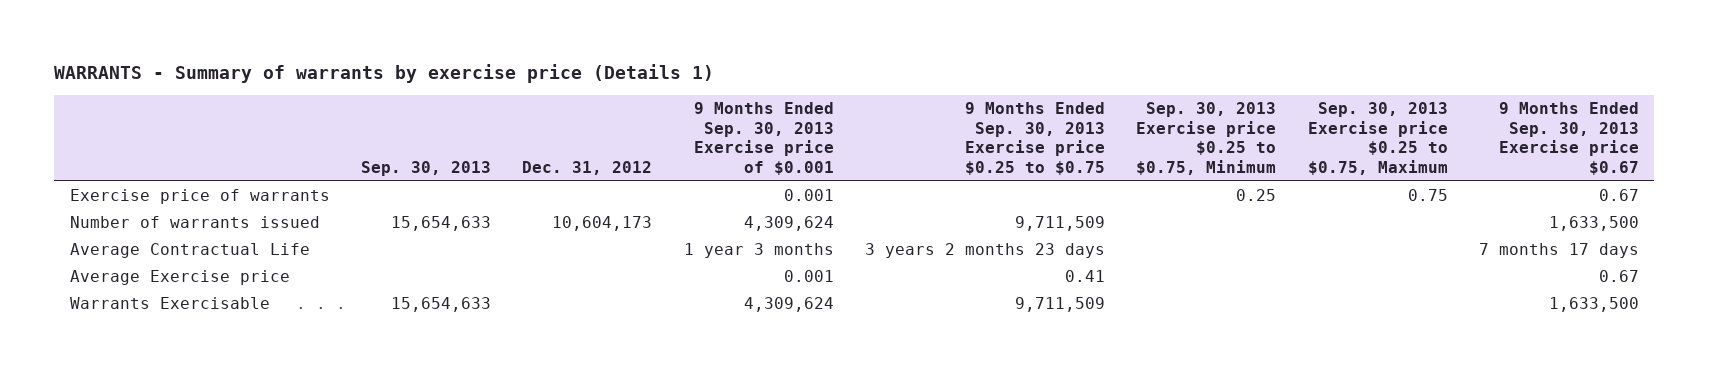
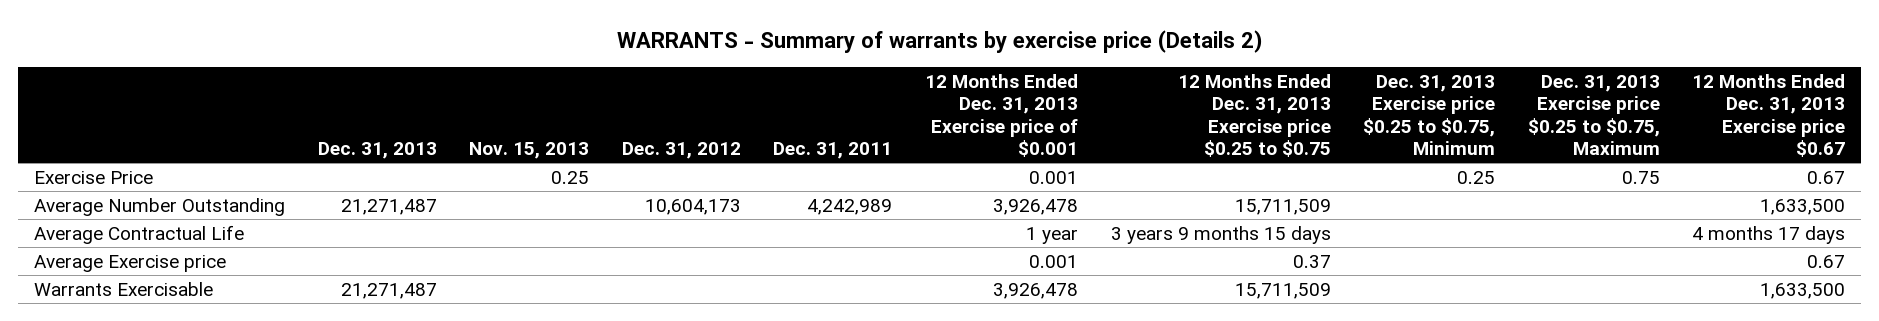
- WARRANTS - Summary of warrants by exercise price (Details 1)
+ WARRANTS - Summary of warrants by exercise price (Details 2)
- | Sep. 30, 2013 | Dec. 31, 2012 | 9 Months Ended Sep. 30, 2013 Exercise price of $0.001 | 9 Months Ended Sep. 30, 2013 Exercise price $0.25 to $0.75 | Sep. 30, 2013 Exercise price $0.25 to $0.75, Minimum | Sep. 30, 2013 Exercise price $0.25 to $0.75, Maximum | 9 Months Ended Sep. 30, 2013 Exercise price $0.67
+ | Dec. 31, 2013 | Nov. 15, 2013 | Dec. 31, 2012 | Dec. 31, 2011 | 12 Months Ended Dec. 31, 2013 Exercise price of $0.001 | 12 Months Ended Dec. 31, 2013 Exercise price $0.25 to $0.75 | Dec. 31, 2013 Exercise price $0.25 to $0.75, Minimum | Dec. 31, 2013 Exercise price $0.25 to $0.75, Maximum | 12 Months Ended Dec. 31, 2013 Exercise price $0.67
- Exercise price of warrants | | | 0.001 | | 0.25 | 0.75 | 0.67
- Number of warrants issued | 15,654,633 | 10,604,173 | 4,309,624 | 9,711,509 | | | 1,633,500
+ Exercise Price | | 0.25 | | | 0.001 | | 0.25 | 0.75 | 0.67
+ Average Number Outstanding | 21,271,487 | | 10,604,173 | 4,242,989 | 3,926,478 | 15,711,509 | | | 1,633,500

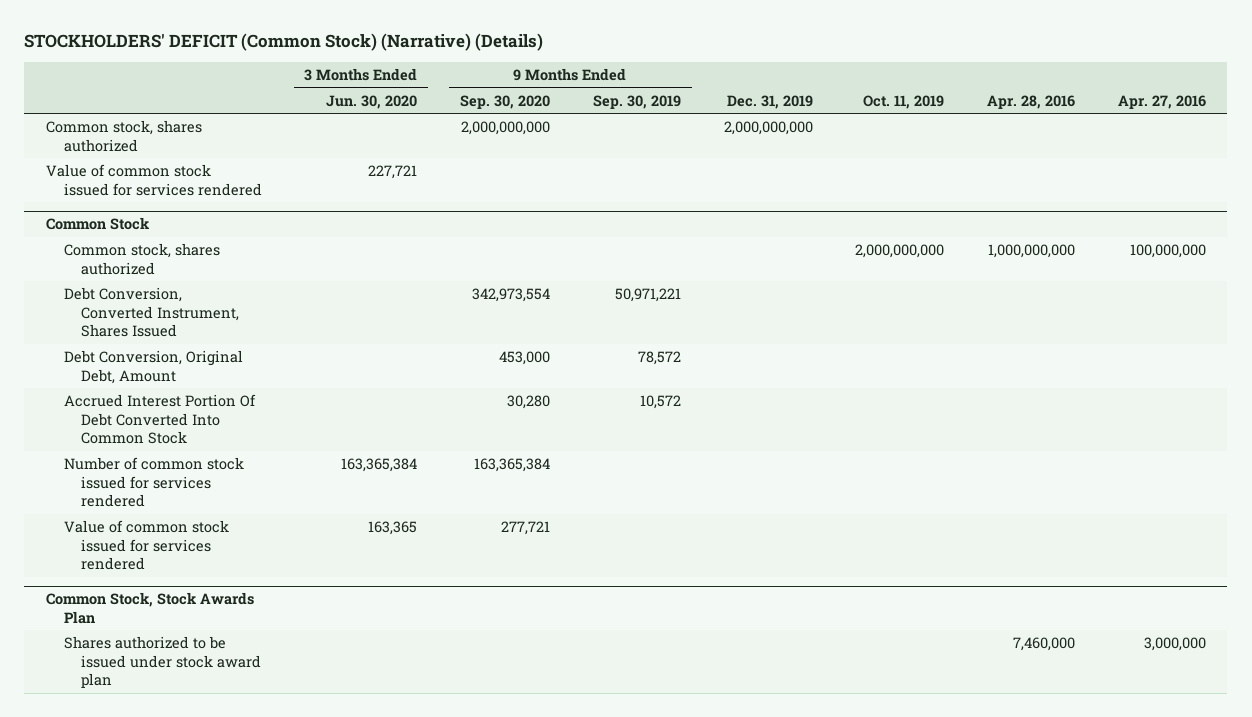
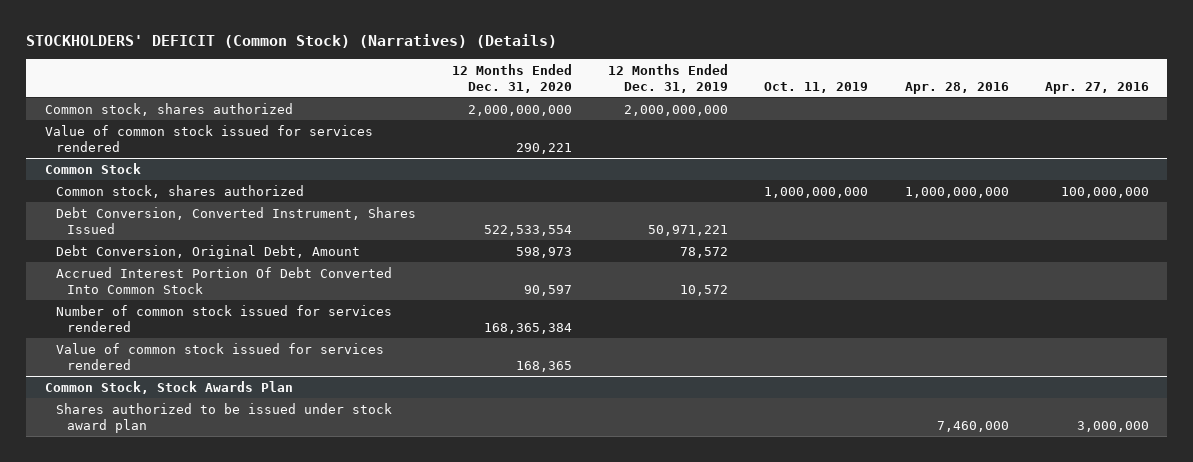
- STOCKHOLDERS' DEFICIT (Common Stock) (Narrative) (Details)
+ STOCKHOLDERS' DEFICIT (Common Stock) (Narratives) (Details)
- | 3 Months Ended Jun. 30, 2020 | 9 Months Ended Sep. 30, 2020 | 9 Months Ended Sep. 30, 2019 | Dec. 31, 2019 | Oct. 11, 2019 | Apr. 28, 2016 | Apr. 27, 2016
+ | 12 Months Ended Dec. 31, 2020 | 12 Months Ended Dec. 31, 2019 | Oct. 11, 2019 | Apr. 28, 2016 | Apr. 27, 2016
@ Common Stock
- Common stock, shares authorized | | | | | 2,000,000,000 | 1,000,000,000 | 100,000,000
+ Common stock, shares authorized | | | 1,000,000,000 | 1,000,000,000 | 100,000,000

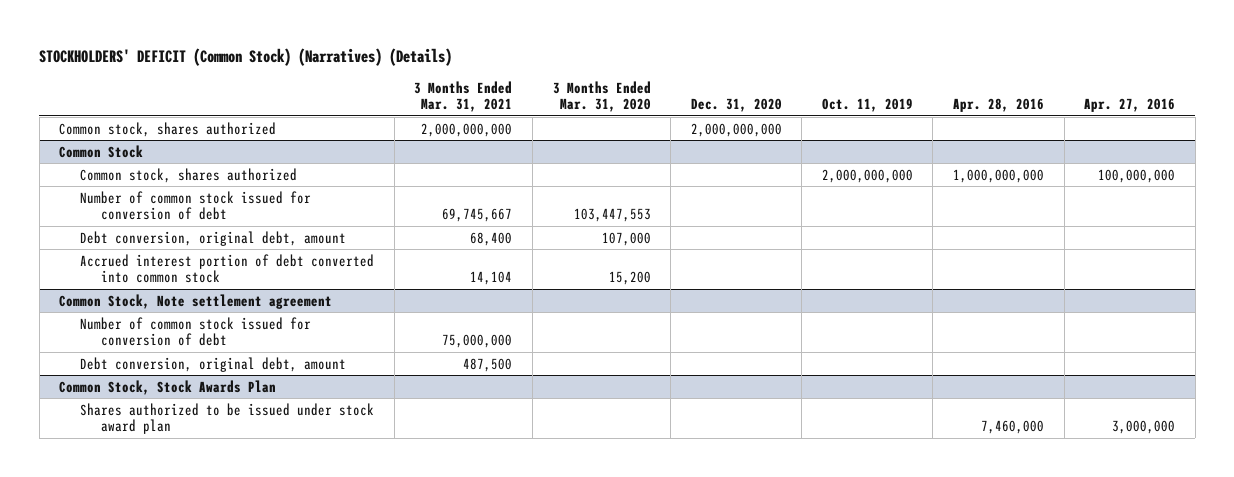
- | 12 Months Ended Dec. 31, 2020 | 12 Months Ended Dec. 31, 2019 | Oct. 11, 2019 | Apr. 28, 2016 | Apr. 27, 2016
+ | 3 Months Ended Mar. 31, 2021 | 3 Months Ended Mar. 31, 2020 | Dec. 31, 2020 | Oct. 11, 2019 | Apr. 28, 2016 | Apr. 27, 2016
- Value of common stock issued for services rendered | 290,221 | | | |
@ Common Stock
- Common stock, shares authorized | | | 1,000,000,000 | 1,000,000,000 | 100,000,000
- Debt Conversion, Converted Instrument, Shares Issued | 522,533,554 | 50,971,221 | | |
- Debt Conversion, Original Debt, Amount | 598,973 | 78,572 | | |
- Accrued Interest Portion Of Debt Converted Into Common Stock | 90,597 | 10,572 | | |
- Number of common stock issued for services rendered | 168,365,384 | | | |
- Value of common stock issued for services rendered | 168,365 | | | |
+ Common stock, shares authorized | | | | 2,000,000,000 | 1,000,000,000 | 100,000,000
+ Number of common stock issued for conversion of debt | 69,745,667 | 103,447,553 | | | |
+ Debt conversion, original debt, amount | 68,400 | 107,000 | | | |
+ Accrued interest portion of debt converted into common stock | 14,104 | 15,200 | | | |
+ Common Stock, Note settlement agreement
+ Number of common stock issued for conversion of debt | 75,000,000 | | | | |
+ Debt conversion, original debt, amount | 487,500 | | | | |

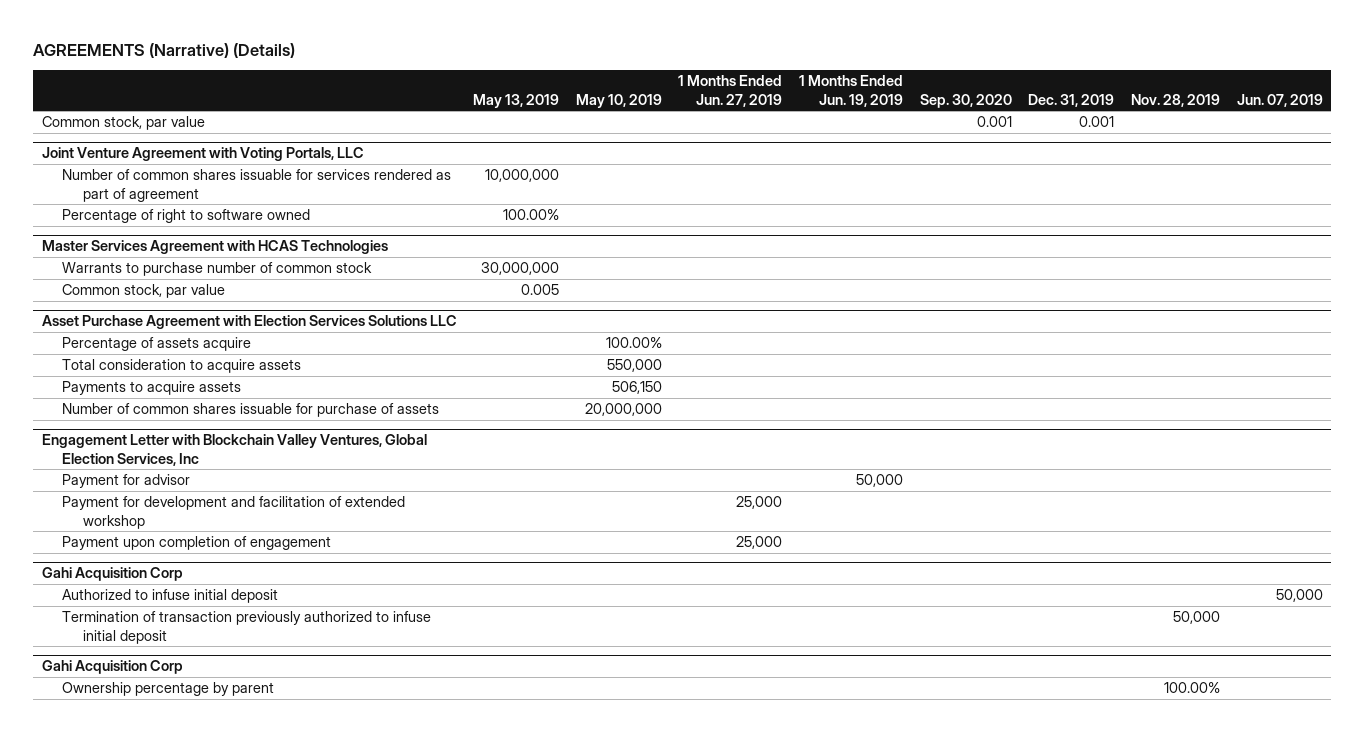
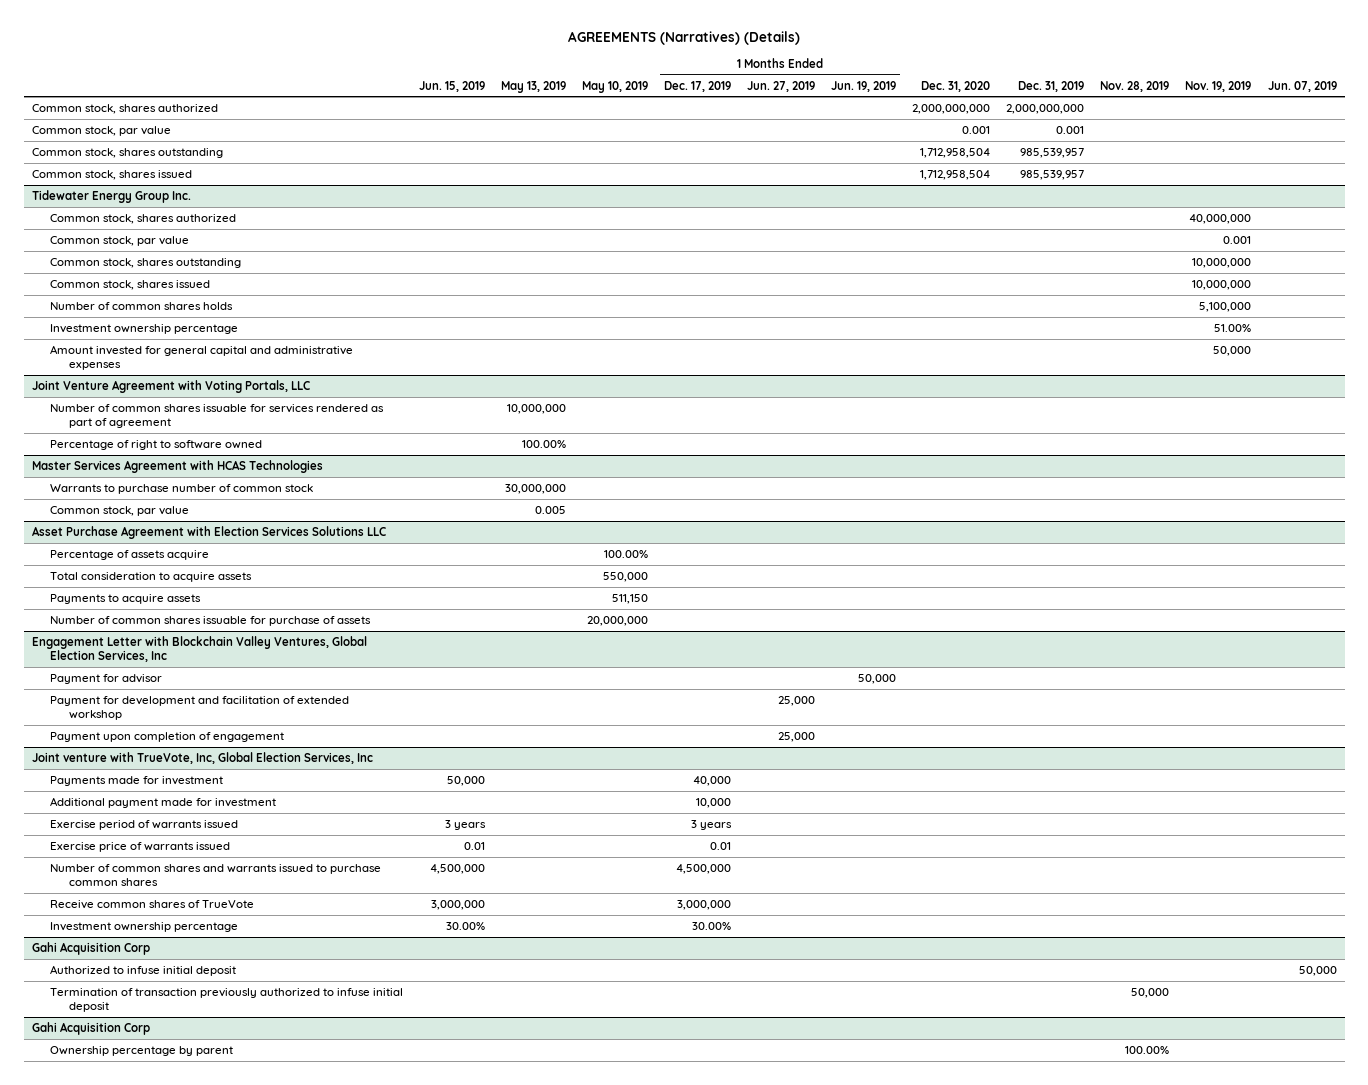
- AGREEMENTS (Narrative) (Details)
+ AGREEMENTS (Narratives) (Details)
- | May 13, 2019 | May 10, 2019 | 1 Months Ended Jun. 27, 2019 | 1 Months Ended Jun. 19, 2019 | Sep. 30, 2020 | Dec. 31, 2019 | Nov. 28, 2019 | Jun. 07, 2019
+ | Jun. 15, 2019 | May 13, 2019 | May 10, 2019 | 1 Months Ended Dec. 17, 2019 | 1 Months Ended Jun. 27, 2019 | 1 Months Ended Jun. 19, 2019 | Dec. 31, 2020 | Dec. 31, 2019 | Nov. 28, 2019 | Nov. 19, 2019 | Jun. 07, 2019
+ Common stock, shares authorized | | | | | | | 2,000,000,000 | 2,000,000,000 | | |
+ Common stock, shares outstanding | | | | | | | 1,712,958,504 | 985,539,957 | | |
+ Common stock, shares issued | | | | | | | 1,712,958,504 | 985,539,957 | | |
+ Tidewater Energy Group Inc.
+ Common stock, shares authorized | | | | | | | | | | 40,000,000 |
+ Common stock, par value | | | | | | | | | | 0.001 |
+ Common stock, shares outstanding | | | | | | | | | | 10,000,000 |
+ Common stock, shares issued | | | | | | | | | | 10,000,000 |
+ Number of common shares holds | | | | | | | | | | 5,100,000 |
+ Investment ownership percentage | | | | | | | | | | 51.00% |
+ Amount invested for general capital and administrative expenses | | | | | | | | | | 50,000 |
@ Asset Purchase Agreement with Election Services Solutions LLC
- Payments to acquire assets | | 506,150 | | | | | |
+ Payments to acquire assets | | | 511,150 | | | | | | | |
+ Joint venture with TrueVote, Inc, Global Election Services, Inc
+ Payments made for investment | 50,000 | | | 40,000 | | | | | | |
+ Additional payment made for investment | | | | 10,000 | | | | | | |
+ Exercise period of warrants issued | 3 years | | | 3 years | | | | | | |
+ Exercise price of warrants issued | 0.01 | | | 0.01 | | | | | | |
+ Number of common shares and warrants issued to purchase common shares | 4,500,000 | | | 4,500,000 | | | | | | |
+ Receive common shares of TrueVote | 3,000,000 | | | 3,000,000 | | | | | | |
+ Investment ownership percentage | 30.00% | | | 30.00% | | | | | | |

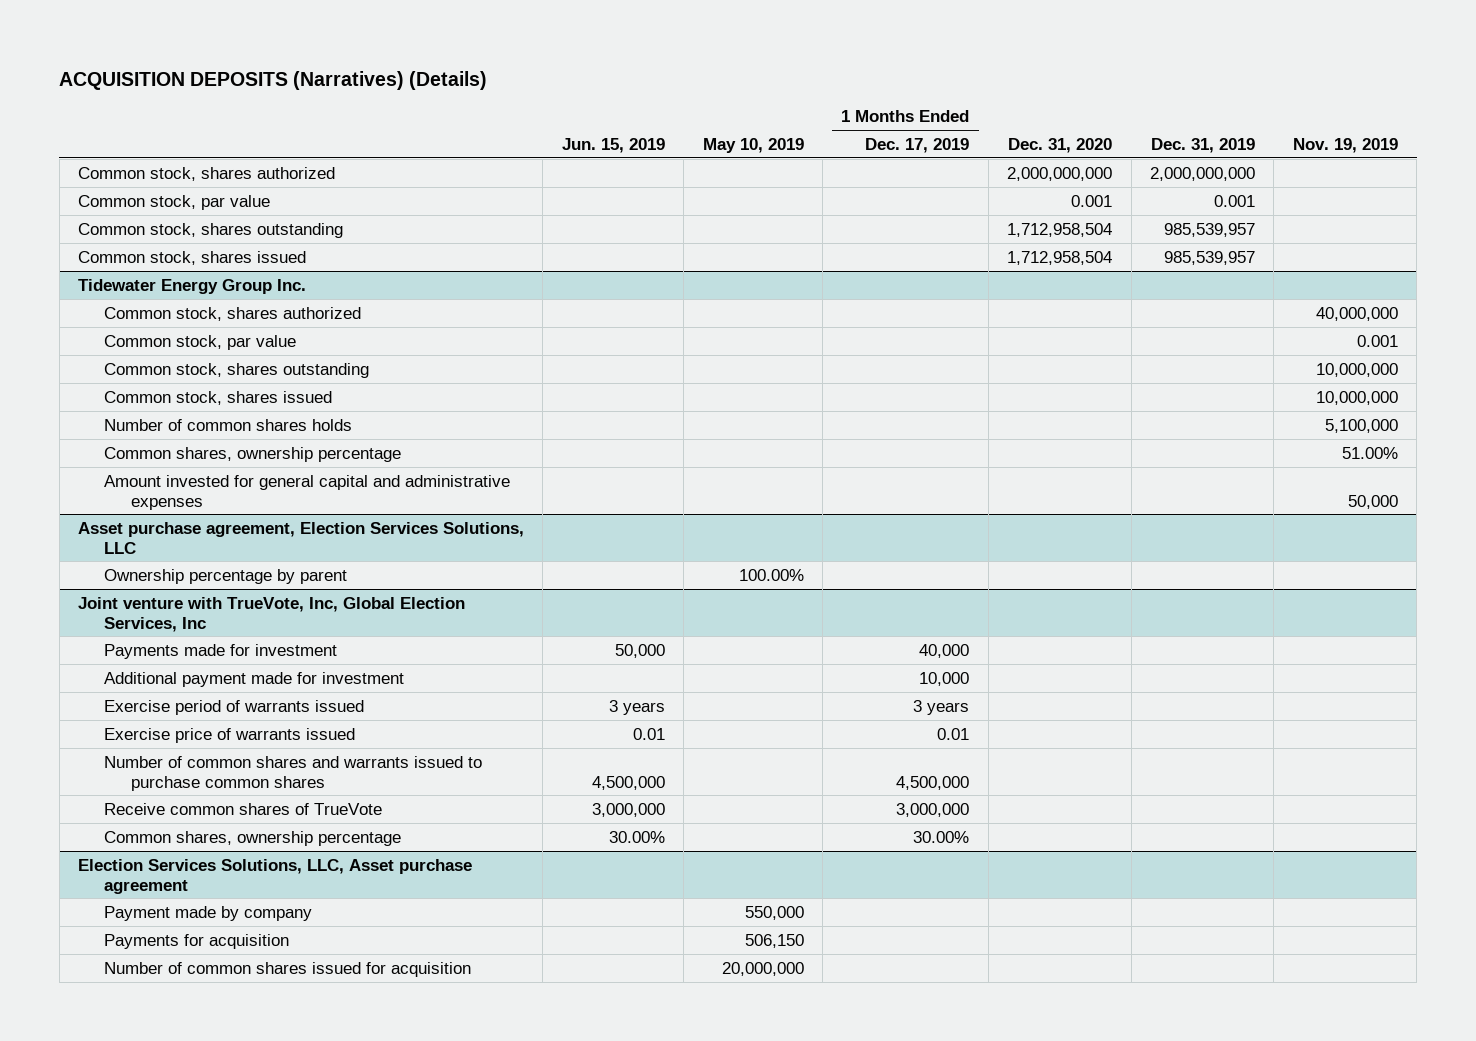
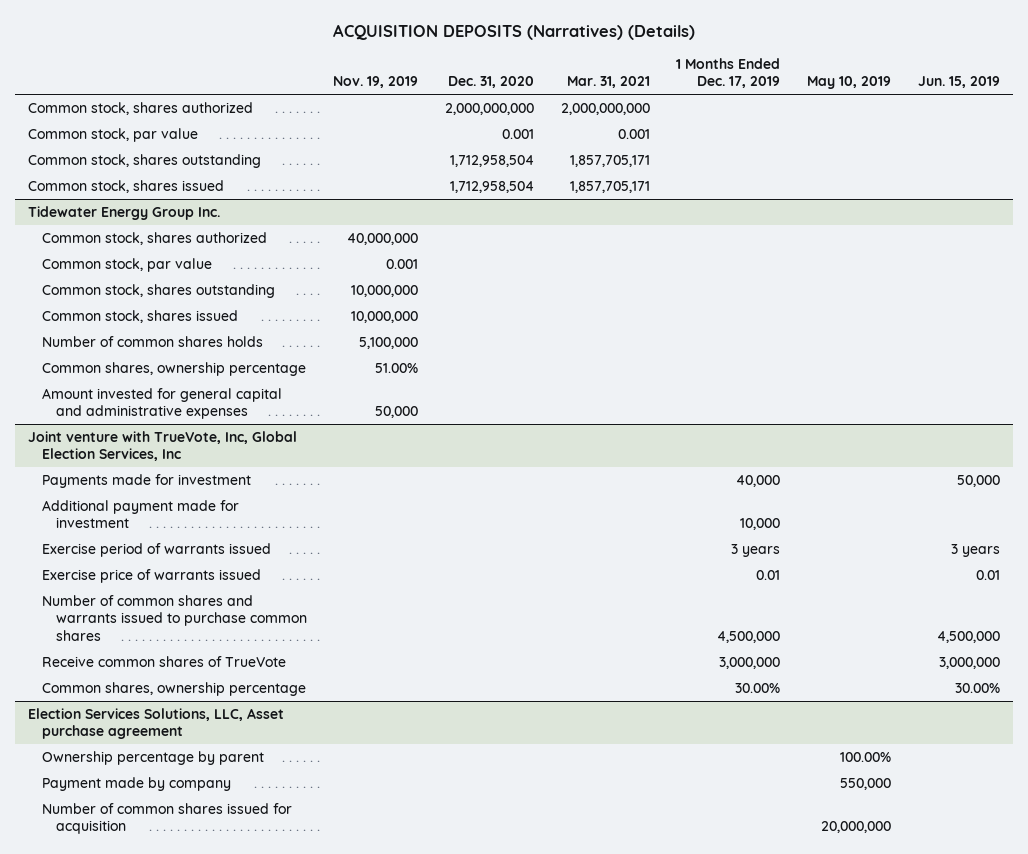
- | Jun. 15, 2019 | May 10, 2019 | 1 Months Ended Dec. 17, 2019 | Dec. 31, 2020 | Dec. 31, 2019 | Nov. 19, 2019
+ | Nov. 19, 2019 | Dec. 31, 2020 | Mar. 31, 2021 | 1 Months Ended Dec. 17, 2019 | May 10, 2019 | Jun. 15, 2019
- Asset purchase agreement, Election Services Solutions, LLC
- Ownership percentage by parent | | 100.00% | | | |
@ Election Services Solutions, LLC, Asset purchase agreement
+ Ownership percentage by parent | | | | | 100.00% |
- Payments for acquisition | | 506,150 | | | |

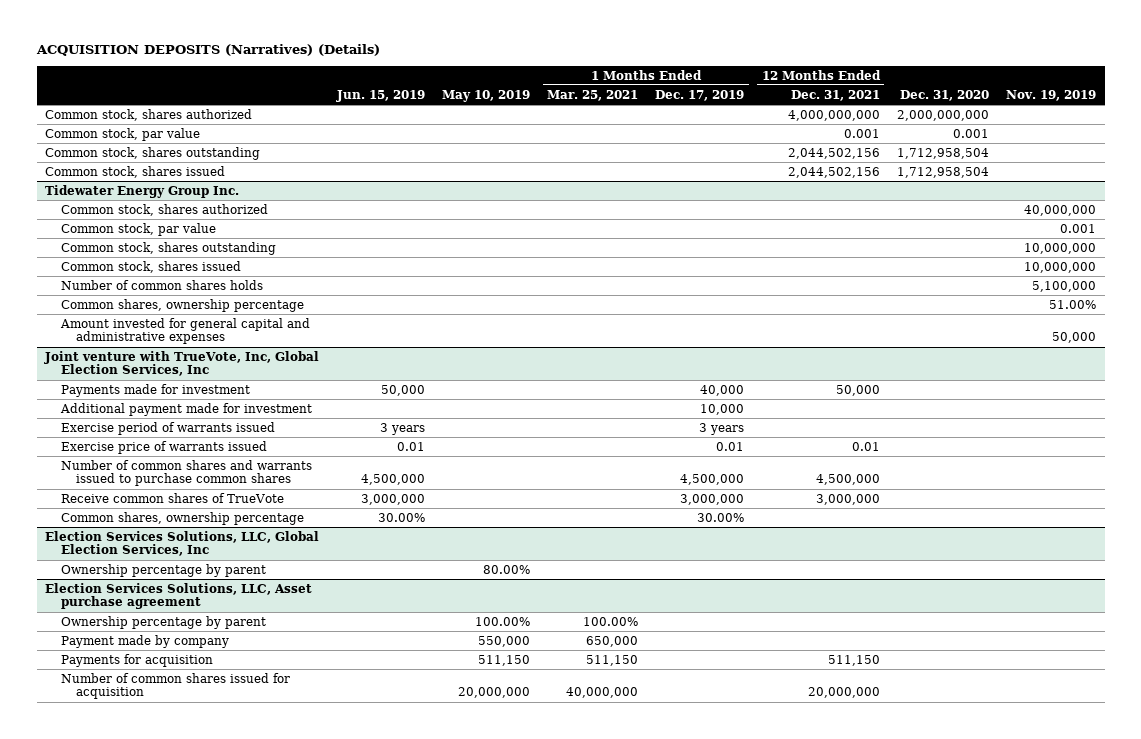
- | Nov. 19, 2019 | Dec. 31, 2020 | Mar. 31, 2021 | 1 Months Ended Dec. 17, 2019 | May 10, 2019 | Jun. 15, 2019
+ | Jun. 15, 2019 | May 10, 2019 | 1 Months Ended Mar. 25, 2021 | 1 Months Ended Dec. 17, 2019 | 12 Months Ended Dec. 31, 2021 | Dec. 31, 2020 | Nov. 19, 2019
+ Election Services Solutions, LLC, Global Election Services, Inc
+ Ownership percentage by parent | | 80.00% | | | | |
@ Election Services Solutions, LLC, Asset purchase agreement
+ Payments for acquisition | | 511,150 | 511,150 | | 511,150 | |

